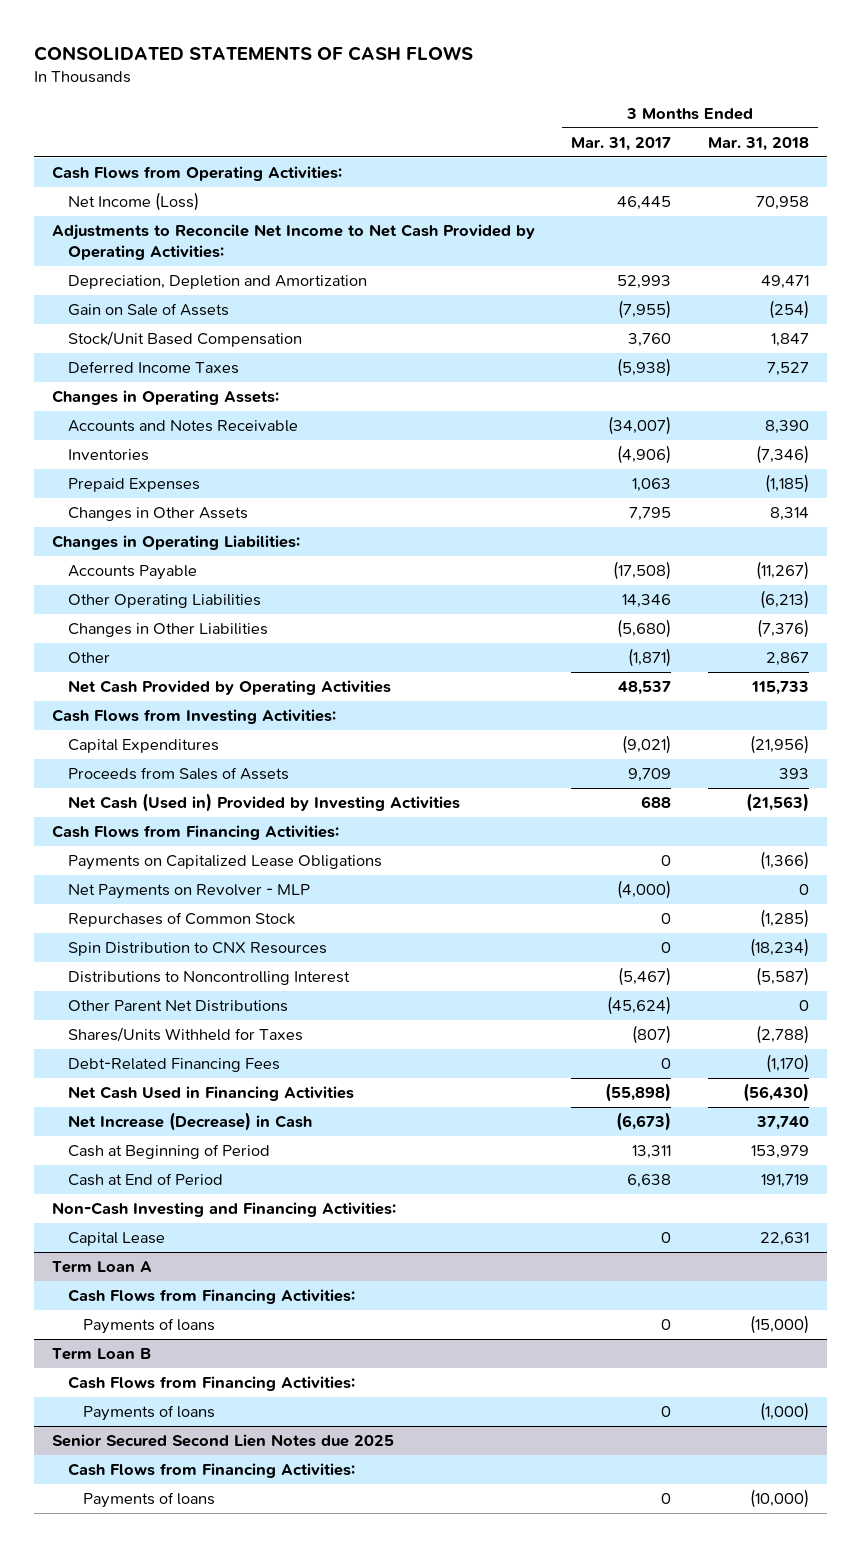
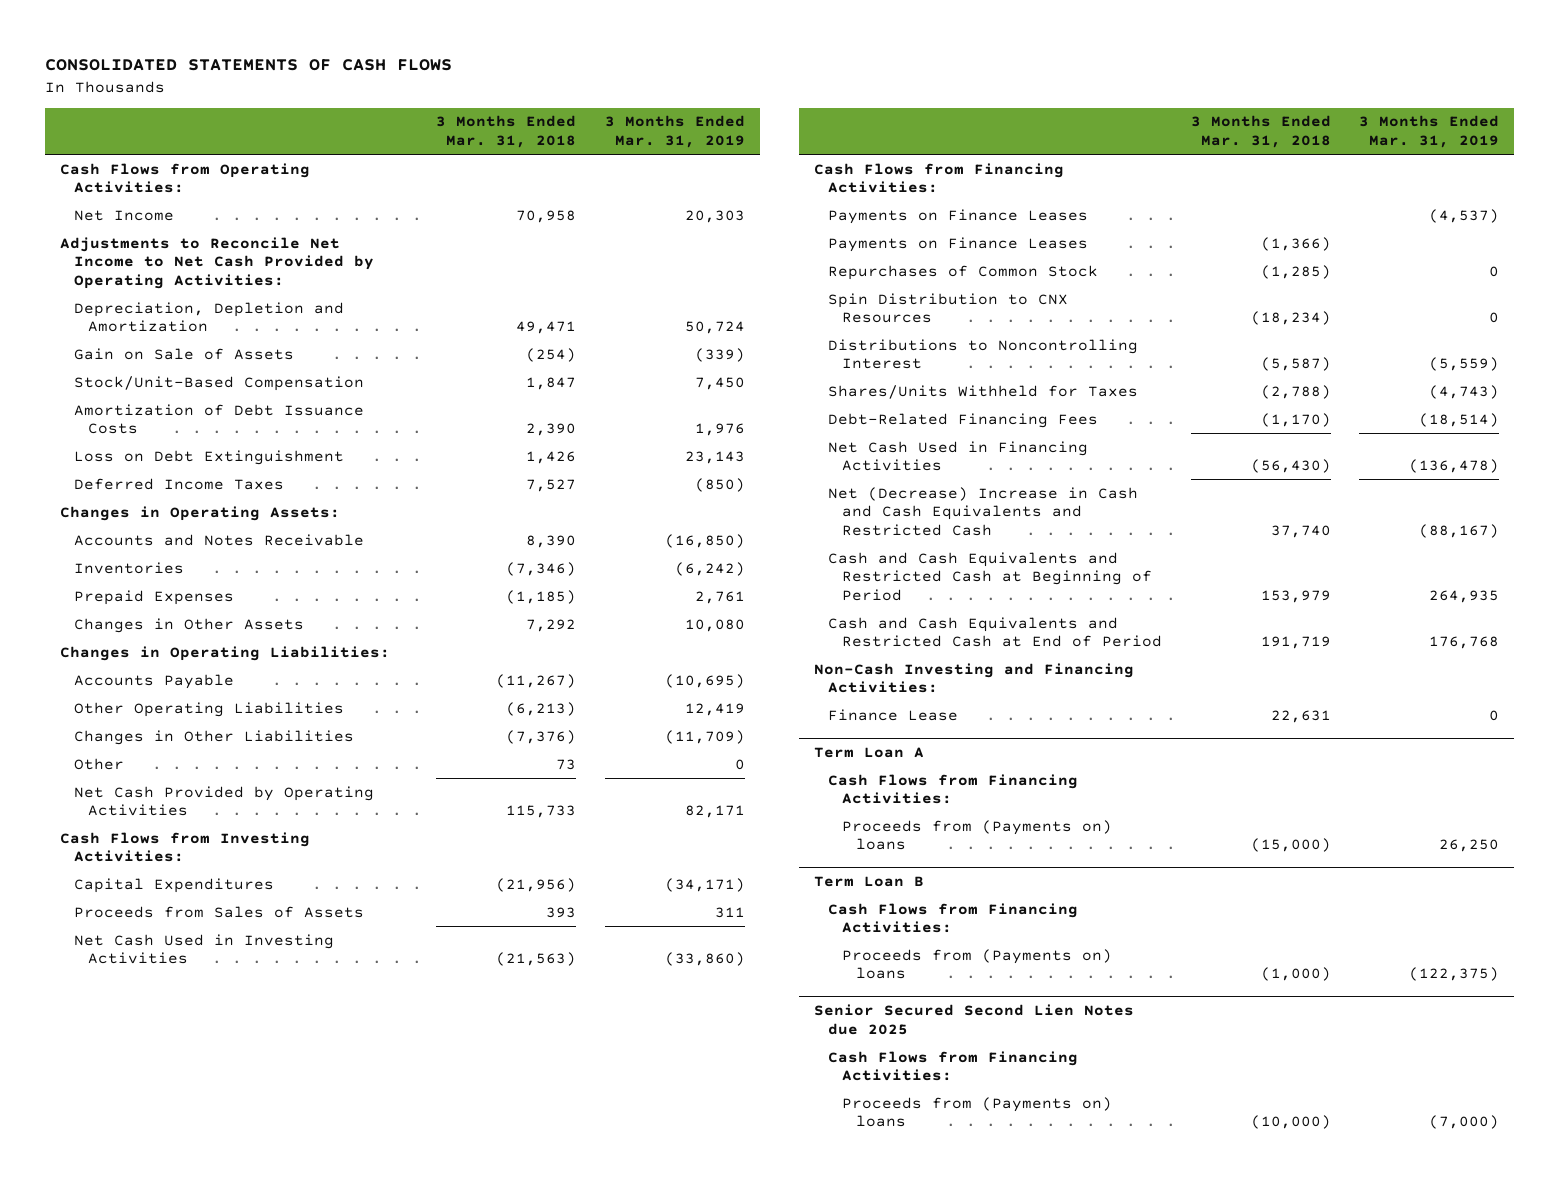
- | 3 Months Ended Mar. 31, 2017 | 3 Months Ended Mar. 31, 2018
+ | 3 Months Ended Mar. 31, 2018 | 3 Months Ended Mar. 31, 2019
- Net Income (Loss) | 46,445 | 70,958
+ Net Income | 70,958 | 20,303
- Stock/Unit Based Compensation | 3,760 | 1,847
+ Stock/Unit-Based Compensation | 1,847 | 7,450
+ Amortization of Debt Issuance Costs | 2,390 | 1,976
+ Loss on Debt Extinguishment | 1,426 | 23,143
- Changes in Other Assets | 7,795 | 8,314
+ Changes in Other Assets | 7,292 | 10,080
- Other | (1,871) | 2,867
+ Other | 73 | 0
- Net Cash (Used in) Provided by Investing Activities | 688 | (21,563)
+ Net Cash Used in Investing Activities | (21,563) | (33,860)
- Payments on Capitalized Lease Obligations | 0 | (1,366)
- Net Payments on Revolver - MLP | (4,000) | 0
+ Payments on Finance Leases | | (4,537)
+ Payments on Finance Leases | (1,366) |
- Other Parent Net Distributions | (45,624) | 0
- Net Increase (Decrease) in Cash | (6,673) | 37,740
- Cash at Beginning of Period | 13,311 | 153,979
- Cash at End of Period | 6,638 | 191,719
+ Net (Decrease) Increase in Cash and Cash Equivalents and Restricted Cash | 37,740 | (88,167)
+ Cash and Cash Equivalents and Restricted Cash at Beginning of Period | 153,979 | 264,935
+ Cash and Cash Equivalents and Restricted Cash at End of Period | 191,719 | 176,768
- Capital Lease | 0 | 22,631
+ Finance Lease | 22,631 | 0
@ Term Loan A
- Payments of loans | 0 | (15,000)
+ Proceeds from (Payments on) loans | (15,000) | 26,250
@ Term Loan B
- Payments of loans | 0 | (1,000)
+ Proceeds from (Payments on) loans | (1,000) | (122,375)
@ Senior Secured Second Lien Notes due 2025
- Payments of loans | 0 | (10,000)
+ Proceeds from (Payments on) loans | (10,000) | (7,000)

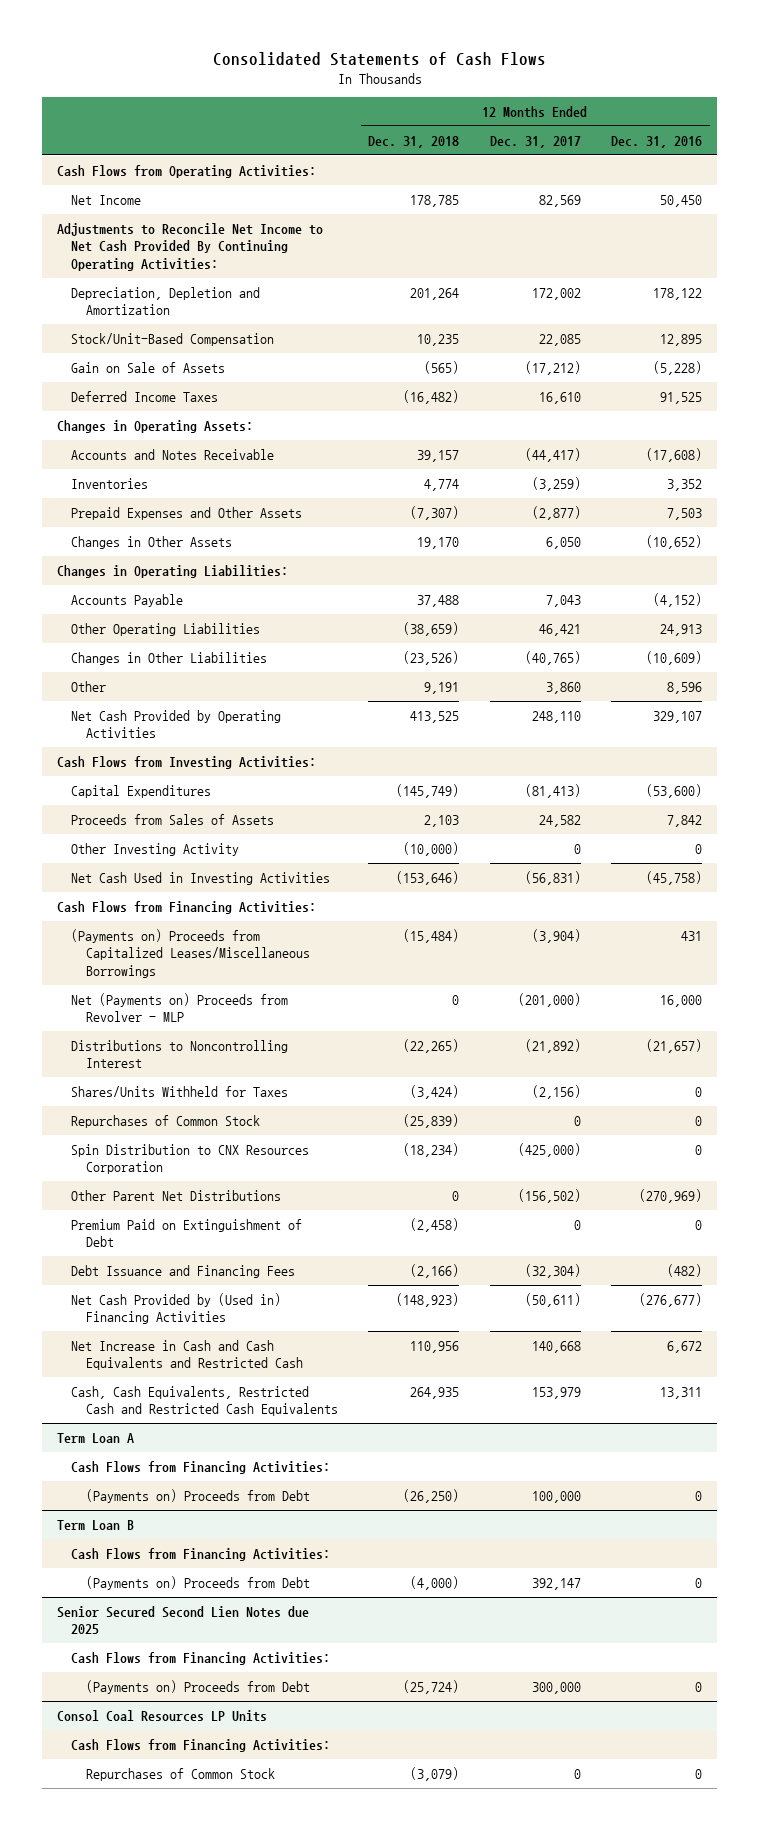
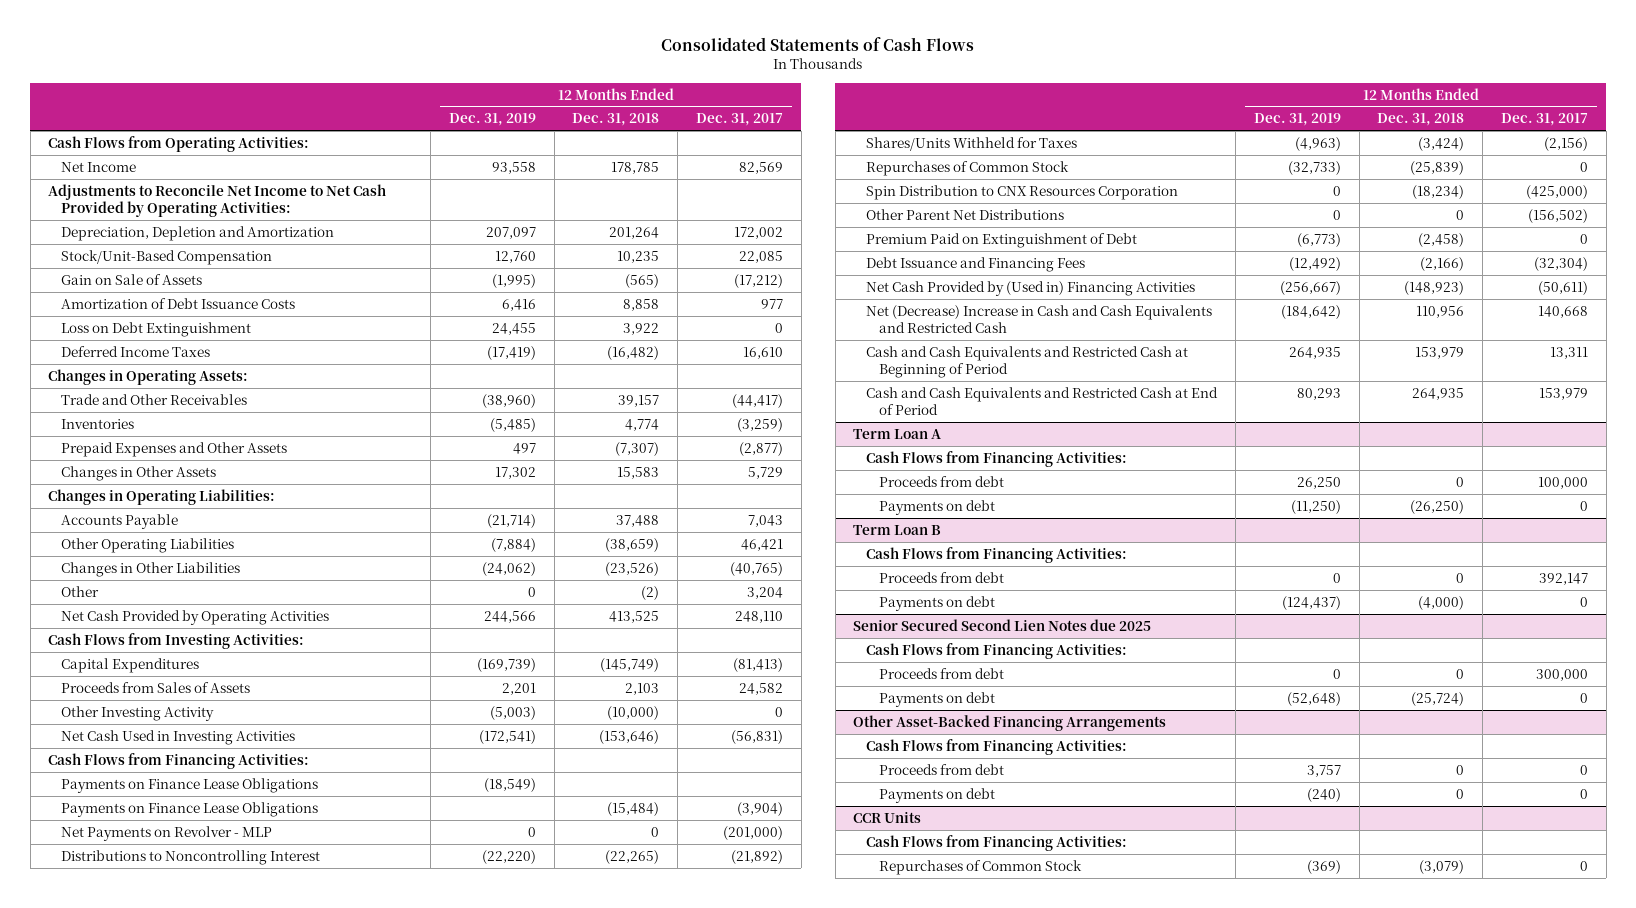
- | 12 Months Ended Dec. 31, 2018 | 12 Months Ended Dec. 31, 2017 | 12 Months Ended Dec. 31, 2016
+ | 12 Months Ended Dec. 31, 2019 | 12 Months Ended Dec. 31, 2018 | 12 Months Ended Dec. 31, 2017
- Adjustments to Reconcile Net Income to Net Cash Provided By Continuing Operating Activities:
+ Adjustments to Reconcile Net Income to Net Cash Provided by Operating Activities:
+ Amortization of Debt Issuance Costs | 6,416 | 8,858 | 977
+ Loss on Debt Extinguishment | 24,455 | 3,922 | 0
- Accounts and Notes Receivable | 39,157 | (44,417) | (17,608)
+ Trade and Other Receivables | (38,960) | 39,157 | (44,417)
- Changes in Other Assets | 19,170 | 6,050 | (10,652)
+ Changes in Other Assets | 17,302 | 15,583 | 5,729
- Other | 9,191 | 3,860 | 8,596
+ Other | 0 | (2) | 3,204
- (Payments on) Proceeds from Capitalized Leases/Miscellaneous Borrowings | (15,484) | (3,904) | 431
- Net (Payments on) Proceeds from Revolver - MLP | 0 | (201,000) | 16,000
+ Payments on Finance Lease Obligations | (18,549) | |
+ Payments on Finance Lease Obligations | | (15,484) | (3,904)
+ Net Payments on Revolver - MLP | 0 | 0 | (201,000)
- Net Increase in Cash and Cash Equivalents and Restricted Cash | 110,956 | 140,668 | 6,672
- Cash, Cash Equivalents, Restricted Cash and Restricted Cash Equivalents | 264,935 | 153,979 | 13,311
+ Net (Decrease) Increase in Cash and Cash Equivalents and Restricted Cash | (184,642) | 110,956 | 140,668
+ Cash and Cash Equivalents and Restricted Cash at Beginning of Period | 264,935 | 153,979 | 13,311
+ Cash and Cash Equivalents and Restricted Cash at End of Period | 80,293 | 264,935 | 153,979
@ Term Loan A
- (Payments on) Proceeds from Debt | (26,250) | 100,000 | 0
+ Proceeds from debt | 26,250 | 0 | 100,000
+ Payments on debt | (11,250) | (26,250) | 0
@ Term Loan B
- (Payments on) Proceeds from Debt | (4,000) | 392,147 | 0
+ Proceeds from debt | 0 | 0 | 392,147
+ Payments on debt | (124,437) | (4,000) | 0
@ Senior Secured Second Lien Notes due 2025
- (Payments on) Proceeds from Debt | (25,724) | 300,000 | 0
- Consol Coal Resources LP Units
@ Senior Secured Second Lien Notes due 2025
+ Proceeds from debt | 0 | 0 | 300,000
+ Payments on debt | (52,648) | (25,724) | 0
+ Other Asset-Backed Financing Arrangements
+ Proceeds from debt | 3,757 | 0 | 0
+ Payments on debt | (240) | 0 | 0
+ CCR Units
+ Cash Flows from Financing Activities:

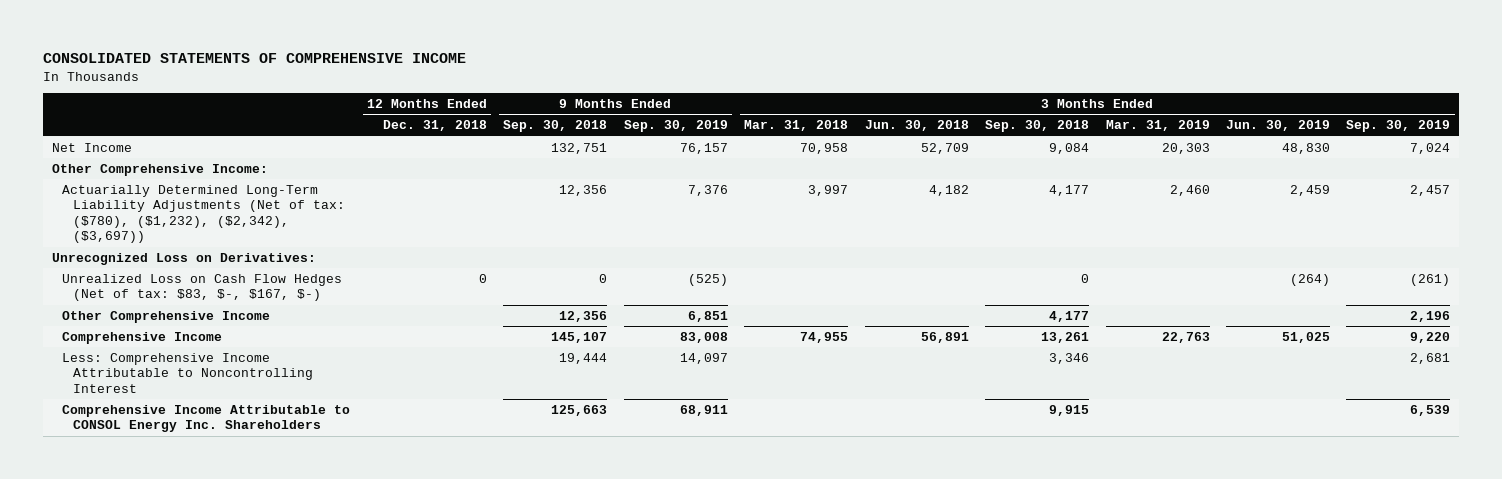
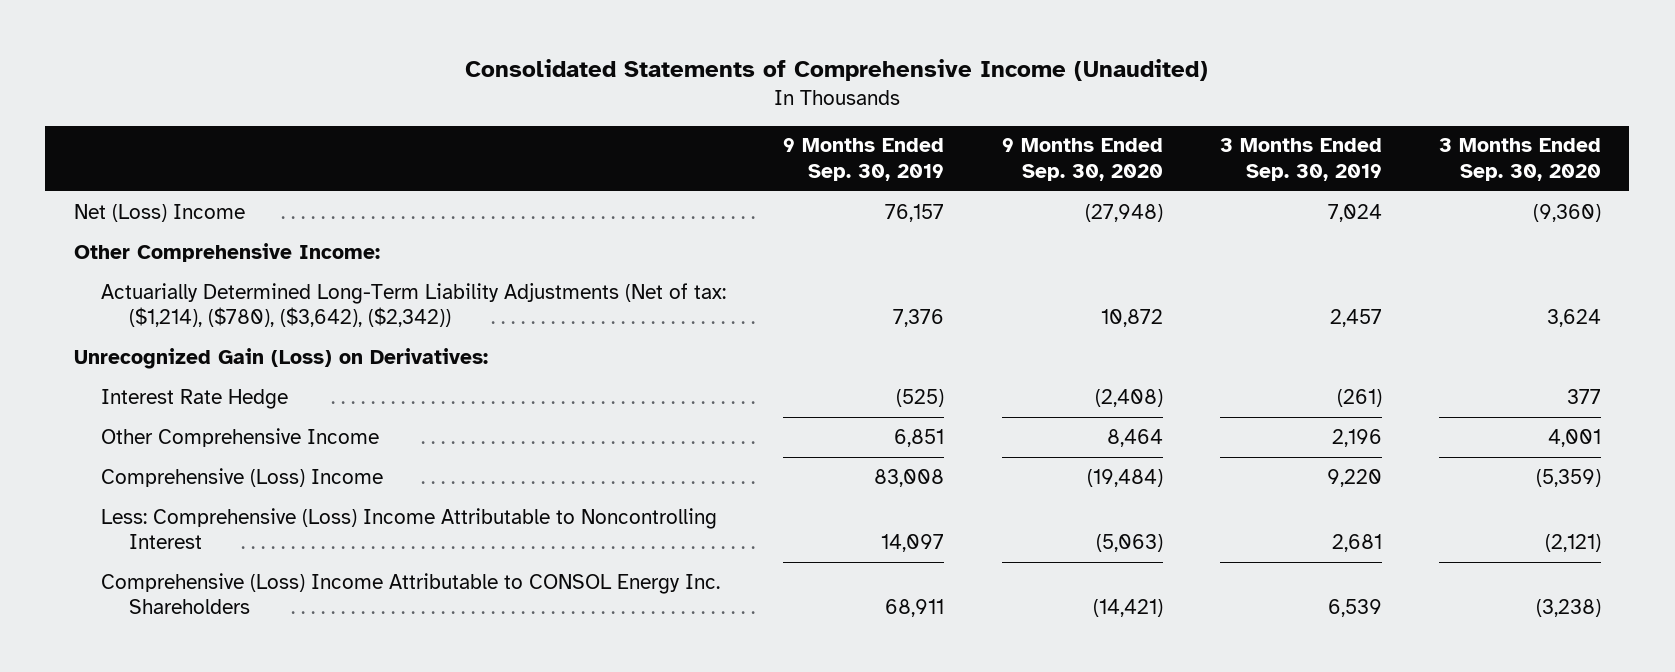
- CONSOLIDATED STATEMENTS OF COMPREHENSIVE INCOME
+ Consolidated Statements of Comprehensive Income (Unaudited)
- | 12 Months Ended Dec. 31, 2018 | 9 Months Ended Sep. 30, 2018 | 9 Months Ended Sep. 30, 2019 | 3 Months Ended Mar. 31, 2018 | 3 Months Ended Jun. 30, 2018 | 3 Months Ended Sep. 30, 2018 | 3 Months Ended Mar. 31, 2019 | 3 Months Ended Jun. 30, 2019 | 3 Months Ended Sep. 30, 2019
+ | 9 Months Ended Sep. 30, 2019 | 9 Months Ended Sep. 30, 2020 | 3 Months Ended Sep. 30, 2019 | 3 Months Ended Sep. 30, 2020
- Net Income | | 132,751 | 76,157 | 70,958 | 52,709 | 9,084 | 20,303 | 48,830 | 7,024
+ Net (Loss) Income | 76,157 | (27,948) | 7,024 | (9,360)
- Actuarially Determined Long-Term Liability Adjustments (Net of tax: ($780), ($1,232), ($2,342), ($3,697)) | | 12,356 | 7,376 | 3,997 | 4,182 | 4,177 | 2,460 | 2,459 | 2,457
- Unrecognized Loss on Derivatives:
- Unrealized Loss on Cash Flow Hedges (Net of tax: $83, $-, $167, $-) | 0 | 0 | (525) | | | 0 | | (264) | (261)
+ Actuarially Determined Long-Term Liability Adjustments (Net of tax: ($1,214), ($780), ($3,642), ($2,342)) | 7,376 | 10,872 | 2,457 | 3,624
+ Unrecognized Gain (Loss) on Derivatives:
+ Interest Rate Hedge | (525) | (2,408) | (261) | 377
- Comprehensive Income | | 145,107 | 83,008 | 74,955 | 56,891 | 13,261 | 22,763 | 51,025 | 9,220
- Less: Comprehensive Income Attributable to Noncontrolling Interest | | 19,444 | 14,097 | | | 3,346 | | | 2,681
- Comprehensive Income Attributable to CONSOL Energy Inc. Shareholders | | 125,663 | 68,911 | | | 9,915 | | | 6,539
+ Comprehensive (Loss) Income | 83,008 | (19,484) | 9,220 | (5,359)
+ Less: Comprehensive (Loss) Income Attributable to Noncontrolling Interest | 14,097 | (5,063) | 2,681 | (2,121)
+ Comprehensive (Loss) Income Attributable to CONSOL Energy Inc. Shareholders | 68,911 | (14,421) | 6,539 | (3,238)

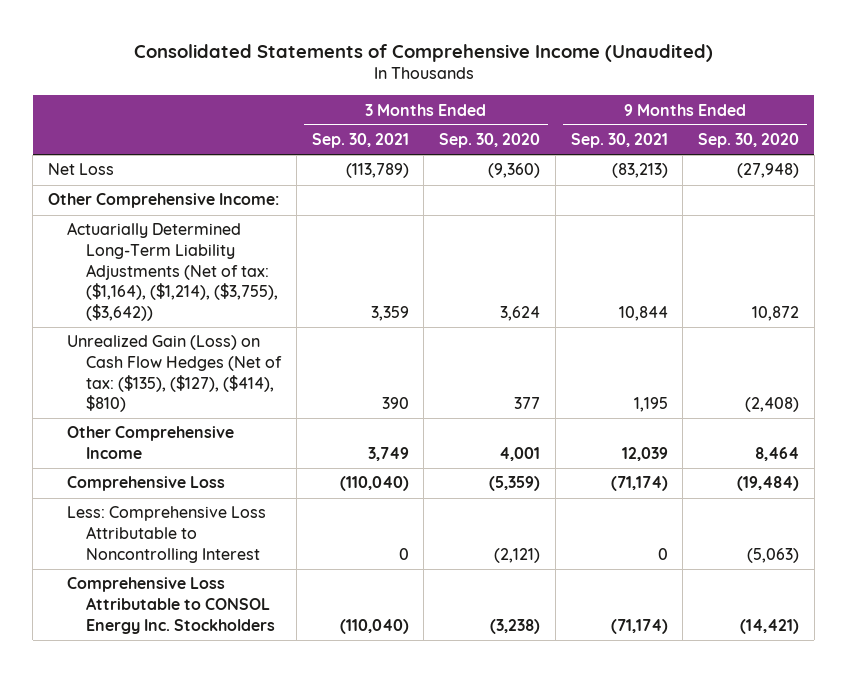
- | 9 Months Ended Sep. 30, 2019 | 9 Months Ended Sep. 30, 2020 | 3 Months Ended Sep. 30, 2019 | 3 Months Ended Sep. 30, 2020
+ | 3 Months Ended Sep. 30, 2021 | 3 Months Ended Sep. 30, 2020 | 9 Months Ended Sep. 30, 2021 | 9 Months Ended Sep. 30, 2020
- Net (Loss) Income | 76,157 | (27,948) | 7,024 | (9,360)
+ Net Loss | (113,789) | (9,360) | (83,213) | (27,948)
- Actuarially Determined Long-Term Liability Adjustments (Net of tax: ($1,214), ($780), ($3,642), ($2,342)) | 7,376 | 10,872 | 2,457 | 3,624
- Unrecognized Gain (Loss) on Derivatives:
- Interest Rate Hedge | (525) | (2,408) | (261) | 377
+ Actuarially Determined Long-Term Liability Adjustments (Net of tax: ($1,164), ($1,214), ($3,755), ($3,642)) | 3,359 | 3,624 | 10,844 | 10,872
+ Unrealized Gain (Loss) on Cash Flow Hedges (Net of tax: ($135), ($127), ($414), $810) | 390 | 377 | 1,195 | (2,408)
- Comprehensive (Loss) Income | 83,008 | (19,484) | 9,220 | (5,359)
- Less: Comprehensive (Loss) Income Attributable to Noncontrolling Interest | 14,097 | (5,063) | 2,681 | (2,121)
- Comprehensive (Loss) Income Attributable to CONSOL Energy Inc. Shareholders | 68,911 | (14,421) | 6,539 | (3,238)
+ Comprehensive Loss | (110,040) | (5,359) | (71,174) | (19,484)
+ Less: Comprehensive Loss Attributable to Noncontrolling Interest | 0 | (2,121) | 0 | (5,063)
+ Comprehensive Loss Attributable to CONSOL Energy Inc. Stockholders | (110,040) | (3,238) | (71,174) | (14,421)

